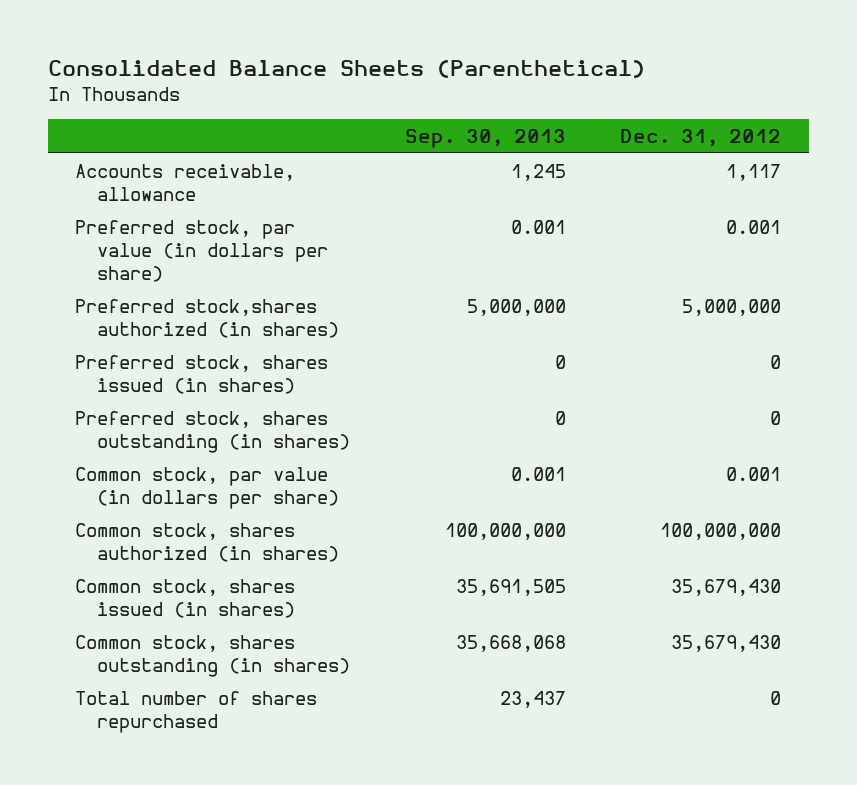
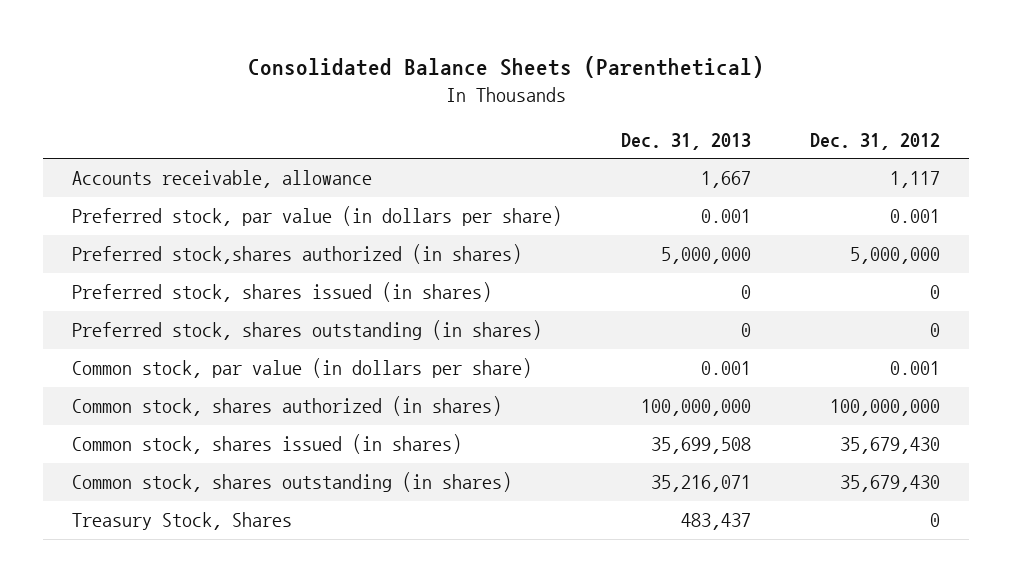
- | Sep. 30, 2013 | Dec. 31, 2012
+ | Dec. 31, 2013 | Dec. 31, 2012
- Total number of shares repurchased | 23,437 | 0
+ Treasury Stock, Shares | 483,437 | 0

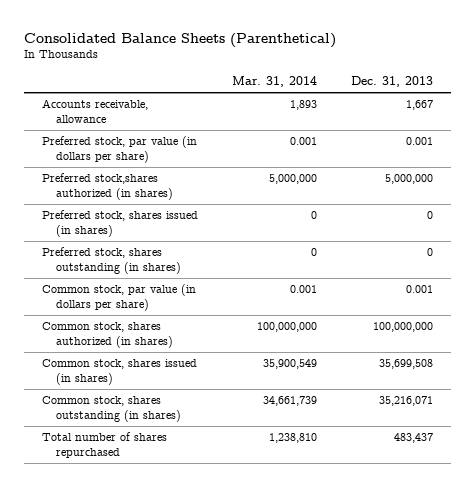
- | Dec. 31, 2013 | Dec. 31, 2012
+ | Mar. 31, 2014 | Dec. 31, 2013
- Treasury Stock, Shares | 483,437 | 0
+ Total number of shares repurchased | 1,238,810 | 483,437

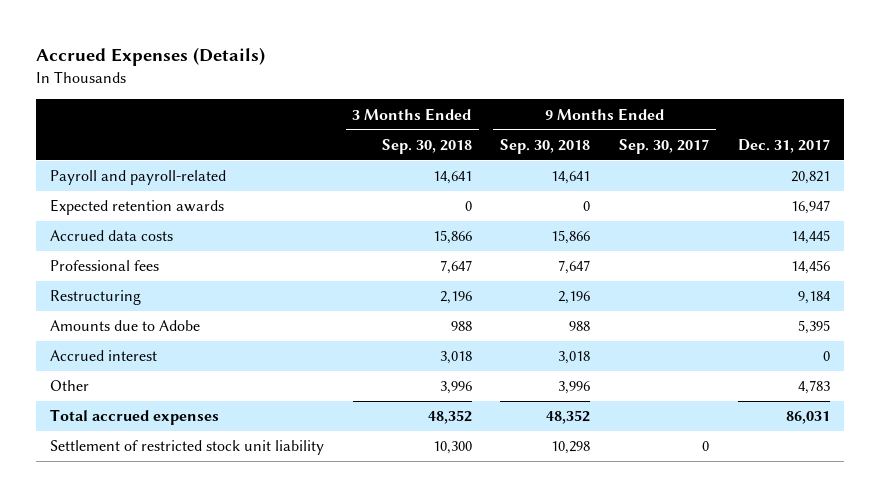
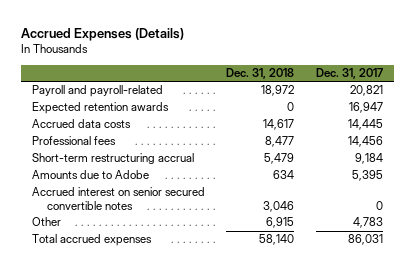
- | 3 Months Ended Sep. 30, 2018 | 9 Months Ended Sep. 30, 2018 | 9 Months Ended Sep. 30, 2017 | Dec. 31, 2017
+ | Dec. 31, 2018 | Dec. 31, 2017
- Restructuring | 2,196 | 2,196 | | 9,184
+ Short-term restructuring accrual | 5,479 | 9,184
- Accrued interest | 3,018 | 3,018 | | 0
+ Accrued interest on senior secured convertible notes | 3,046 | 0
- Settlement of restricted stock unit liability | 10,300 | 10,298 | 0 |

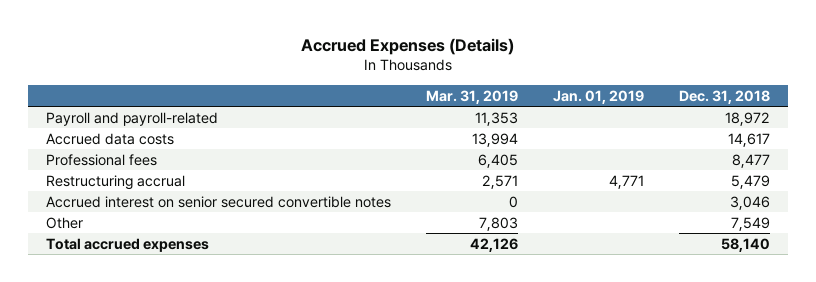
- | Dec. 31, 2018 | Dec. 31, 2017
+ | Mar. 31, 2019 | Jan. 01, 2019 | Dec. 31, 2018
- Expected retention awards | 0 | 16,947
- Short-term restructuring accrual | 5,479 | 9,184
- Amounts due to Adobe | 634 | 5,395
+ Restructuring accrual | 2,571 | 4,771 | 5,479
- Other | 6,915 | 4,783
+ Other | 7,803 | | 7,549

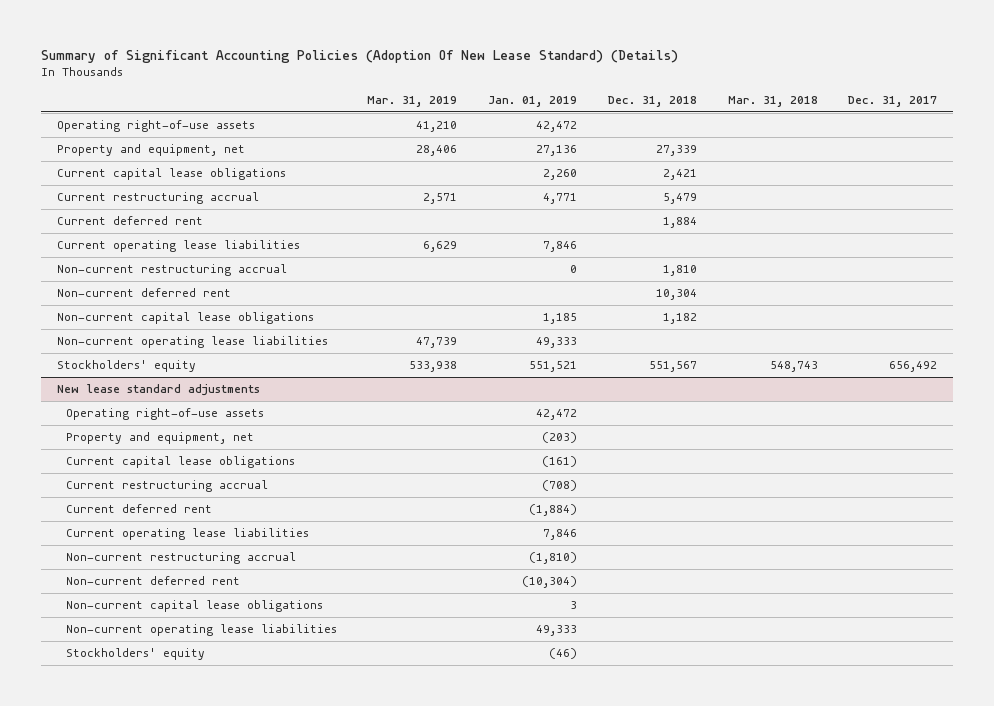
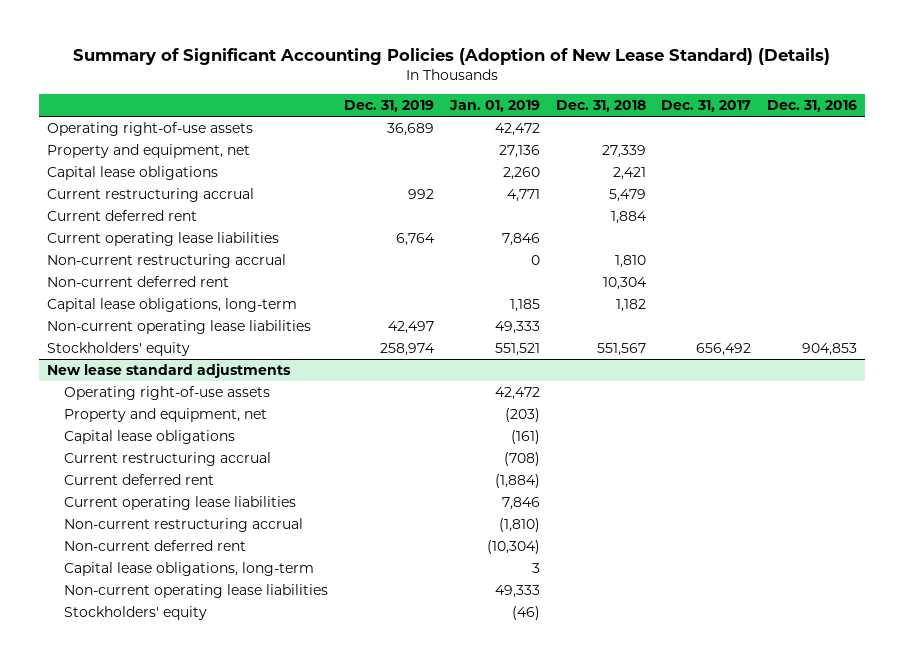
- Summary of Significant Accounting Policies (Adoption Of New Lease Standard) (Details)
+ Summary of Significant Accounting Policies (Adoption of New Lease Standard) (Details)
- | Mar. 31, 2019 | Jan. 01, 2019 | Dec. 31, 2018 | Mar. 31, 2018 | Dec. 31, 2017
+ | Dec. 31, 2019 | Jan. 01, 2019 | Dec. 31, 2018 | Dec. 31, 2017 | Dec. 31, 2016
- Current capital lease obligations | | 2,260 | 2,421 | |
+ Capital lease obligations | | 2,260 | 2,421 | |
- Non-current capital lease obligations | | 1,185 | 1,182 | |
+ Capital lease obligations, long-term | | 1,185 | 1,182 | |
@ New lease standard adjustments
- Current capital lease obligations | | (161) | | |
+ Capital lease obligations | | (161) | | |
- Non-current capital lease obligations | | 3 | | |
+ Capital lease obligations, long-term | | 3 | | |

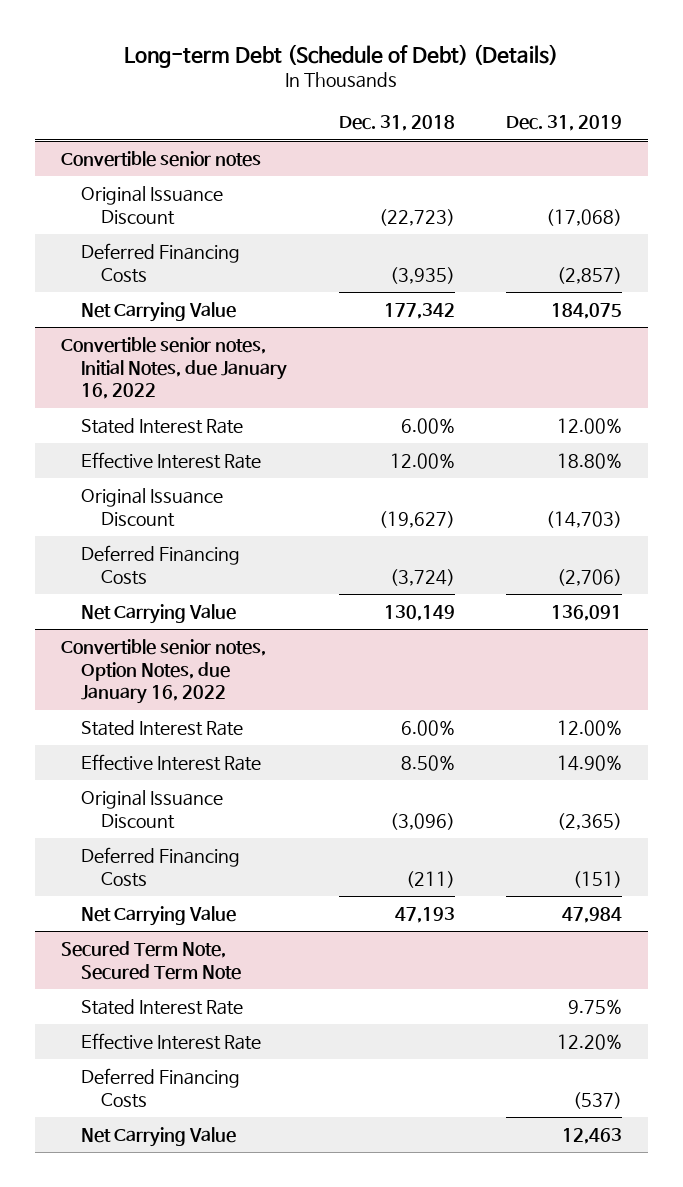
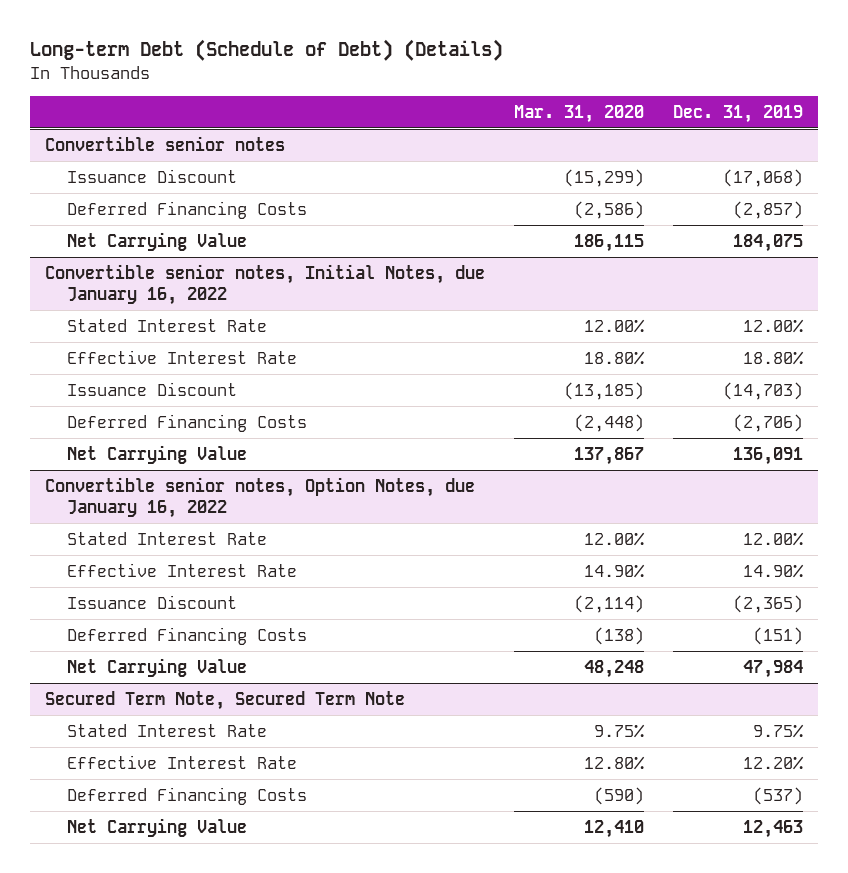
- | Dec. 31, 2018 | Dec. 31, 2019
+ | Mar. 31, 2020 | Dec. 31, 2019
@ Convertible senior notes
- Original Issuance Discount | (22,723) | (17,068)
+ Issuance Discount | (15,299) | (17,068)
@ Convertible senior notes, Initial Notes, due January 16, 2022
- Original Issuance Discount | (19,627) | (14,703)
+ Issuance Discount | (13,185) | (14,703)
@ Convertible senior notes, Option Notes, due January 16, 2022
- Original Issuance Discount | (3,096) | (2,365)
+ Issuance Discount | (2,114) | (2,365)

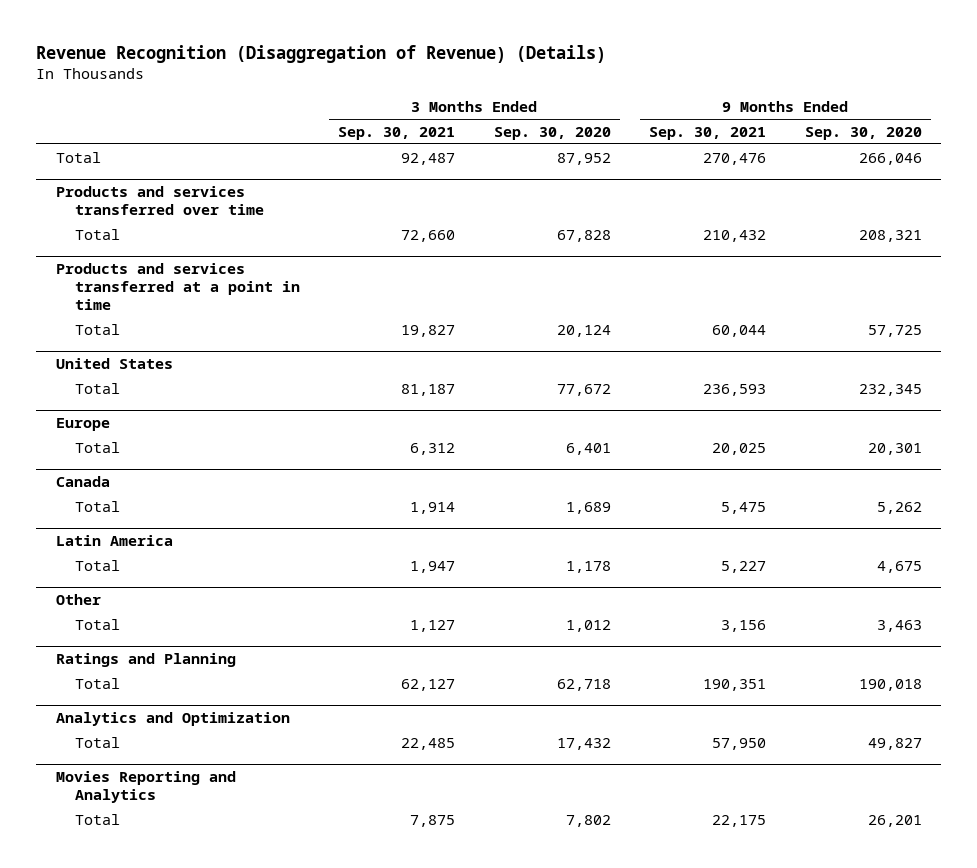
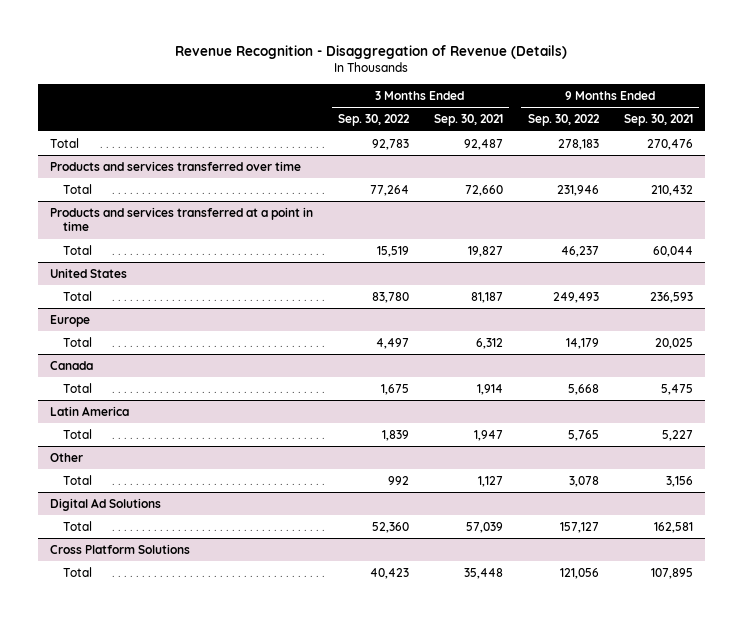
- Revenue Recognition (Disaggregation of Revenue) (Details)
+ Revenue Recognition - Disaggregation of Revenue (Details)
- | 3 Months Ended Sep. 30, 2021 | 3 Months Ended Sep. 30, 2020 | 9 Months Ended Sep. 30, 2021 | 9 Months Ended Sep. 30, 2020
+ | 3 Months Ended Sep. 30, 2022 | 3 Months Ended Sep. 30, 2021 | 9 Months Ended Sep. 30, 2022 | 9 Months Ended Sep. 30, 2021
- Ratings and Planning
- Total | 62,127 | 62,718 | 190,351 | 190,018
- Analytics and Optimization
- Total | 22,485 | 17,432 | 57,950 | 49,827
- Movies Reporting and Analytics
- Total | 7,875 | 7,802 | 22,175 | 26,201
+ Digital Ad Solutions
+ Total | 52,360 | 57,039 | 157,127 | 162,581
+ Cross Platform Solutions
+ Total | 40,423 | 35,448 | 121,056 | 107,895

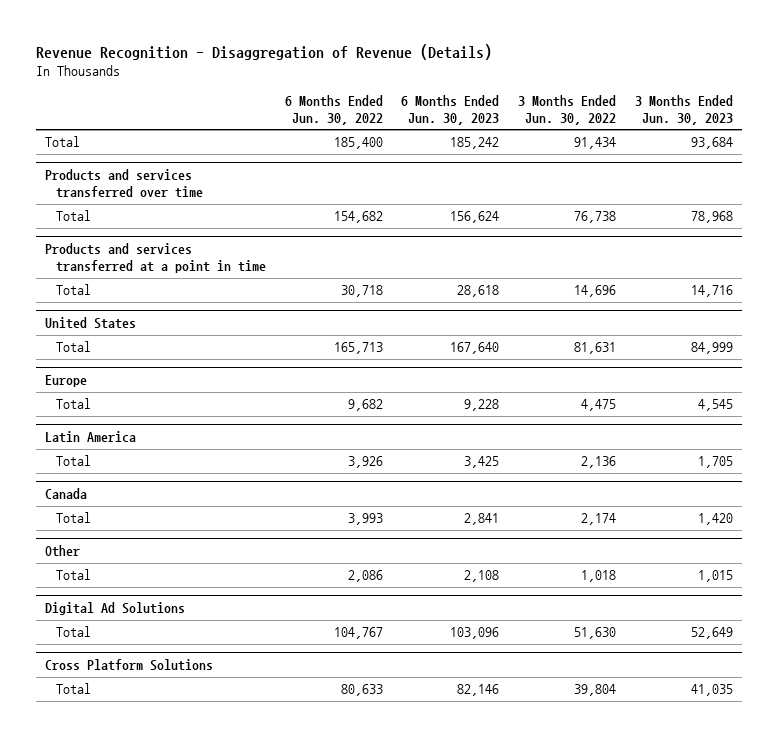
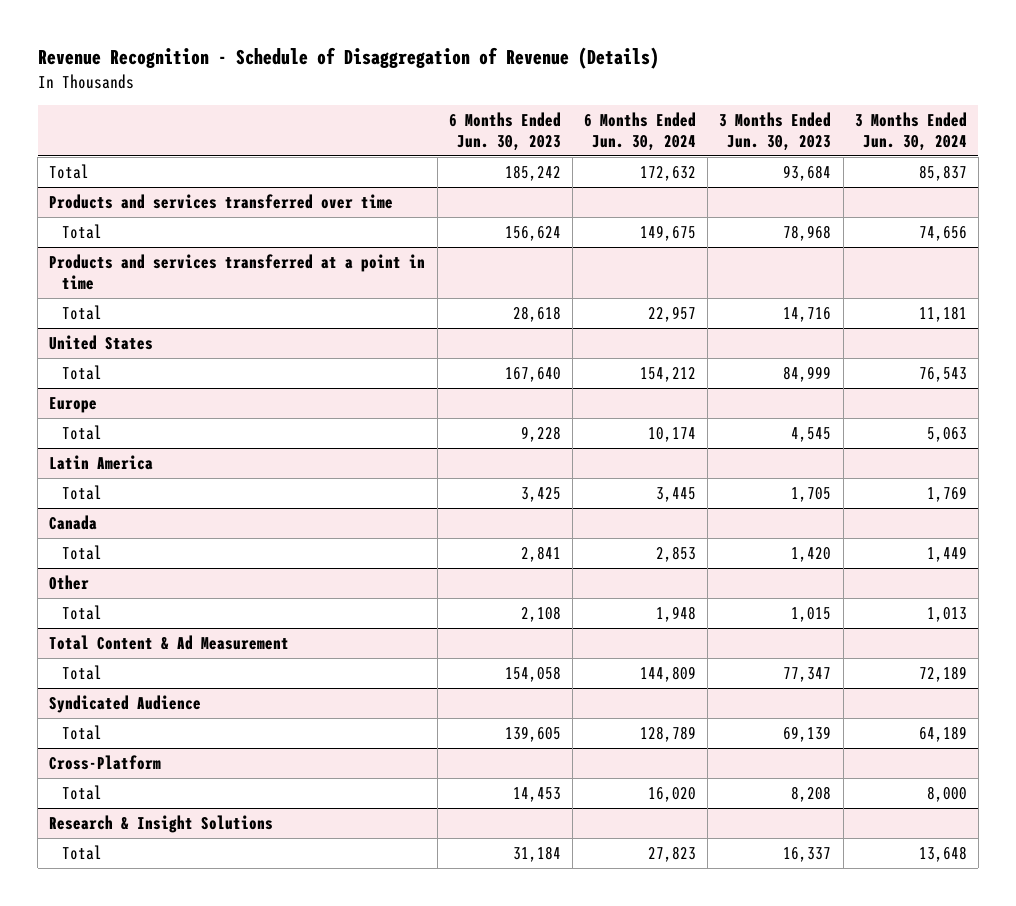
- Revenue Recognition - Disaggregation of Revenue (Details)
+ Revenue Recognition - Schedule of Disaggregation of Revenue (Details)
- | 6 Months Ended Jun. 30, 2022 | 6 Months Ended Jun. 30, 2023 | 3 Months Ended Jun. 30, 2022 | 3 Months Ended Jun. 30, 2023
+ | 6 Months Ended Jun. 30, 2023 | 6 Months Ended Jun. 30, 2024 | 3 Months Ended Jun. 30, 2023 | 3 Months Ended Jun. 30, 2024
- Digital Ad Solutions
- Total | 104,767 | 103,096 | 51,630 | 52,649
- Cross Platform Solutions
- Total | 80,633 | 82,146 | 39,804 | 41,035
+ Total Content & Ad Measurement
+ Total | 154,058 | 144,809 | 77,347 | 72,189
+ Syndicated Audience
+ Total | 139,605 | 128,789 | 69,139 | 64,189
+ Cross-Platform
+ Total | 14,453 | 16,020 | 8,208 | 8,000
+ Research & Insight Solutions
+ Total | 31,184 | 27,823 | 16,337 | 13,648

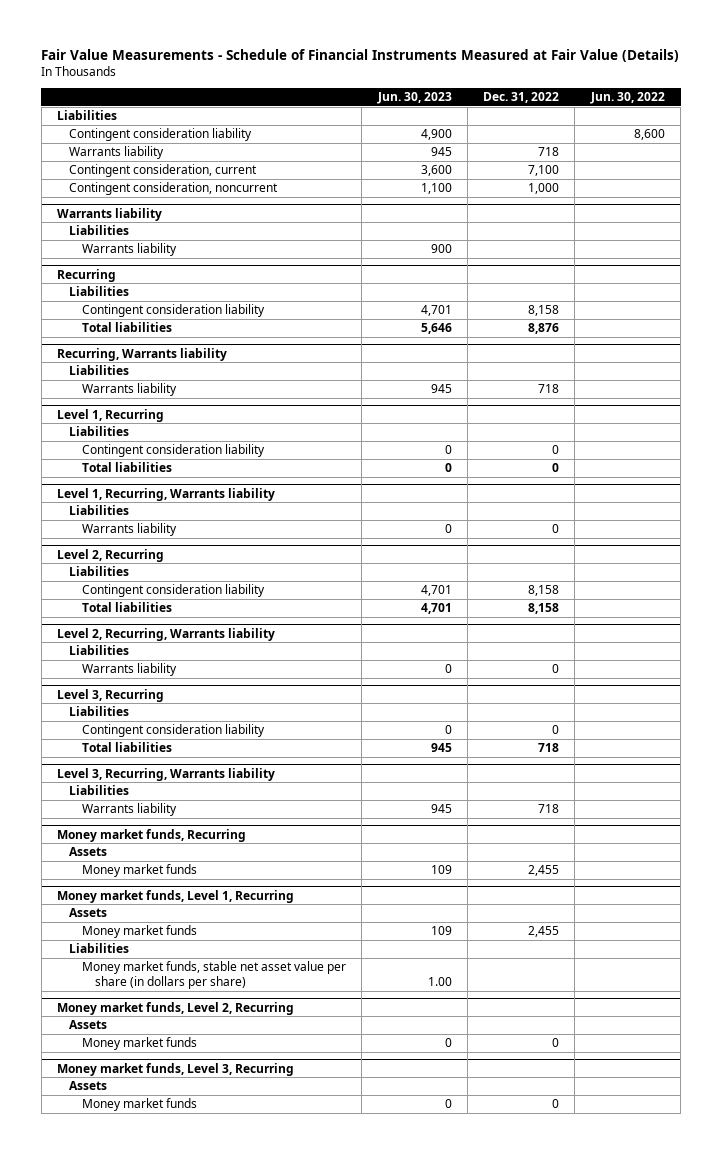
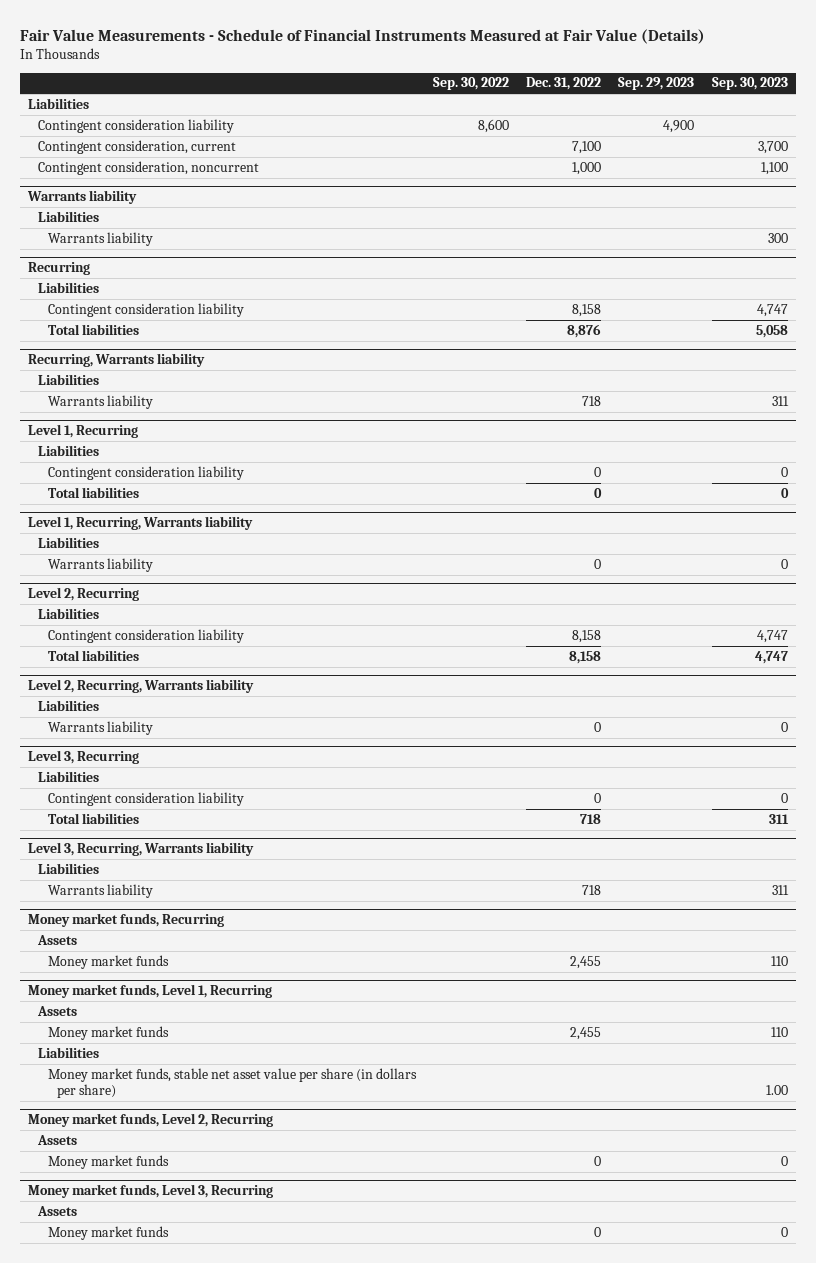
- | Jun. 30, 2023 | Dec. 31, 2022 | Jun. 30, 2022
+ | Sep. 30, 2022 | Dec. 31, 2022 | Sep. 29, 2023 | Sep. 30, 2023
- Warrants liability | 945 | 718 |

